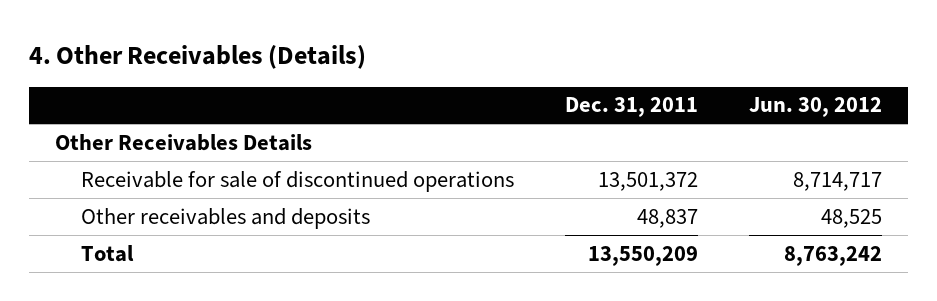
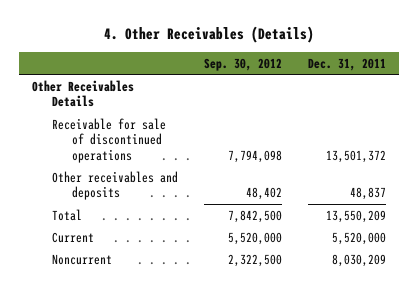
- | Dec. 31, 2011 | Jun. 30, 2012
+ | Sep. 30, 2012 | Dec. 31, 2011
+ Current | 5,520,000 | 5,520,000
+ Noncurrent | 2,322,500 | 8,030,209

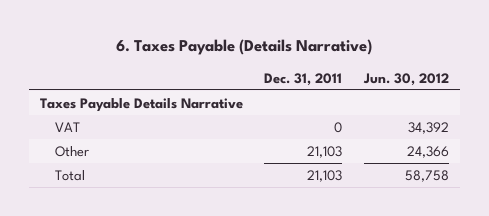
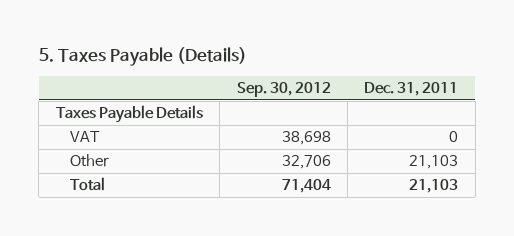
- 6. Taxes Payable (Details Narrative)
+ 5. Taxes Payable (Details)
- | Dec. 31, 2011 | Jun. 30, 2012
+ | Sep. 30, 2012 | Dec. 31, 2011
- Taxes Payable Details Narrative
+ Taxes Payable Details

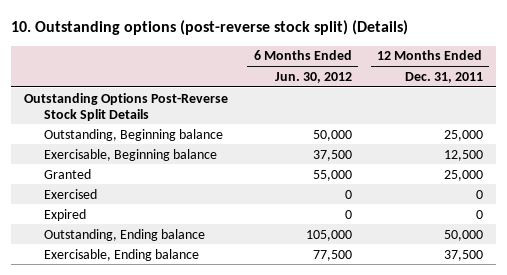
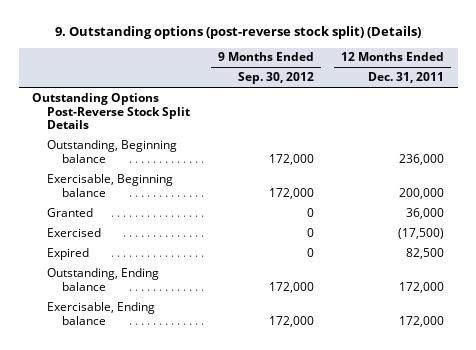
- 10. Outstanding options (post-reverse stock split) (Details)
+ 9. Outstanding options (post-reverse stock split) (Details)
- | 6 Months Ended Jun. 30, 2012 | 12 Months Ended Dec. 31, 2011
+ | 9 Months Ended Sep. 30, 2012 | 12 Months Ended Dec. 31, 2011
- Outstanding, Beginning balance | 50,000 | 25,000
- Exercisable, Beginning balance | 37,500 | 12,500
- Granted | 55,000 | 25,000
- Exercised | 0 | 0
- Expired | 0 | 0
- Outstanding, Ending balance | 105,000 | 50,000
- Exercisable, Ending balance | 77,500 | 37,500
+ Outstanding, Beginning balance | 172,000 | 236,000
+ Exercisable, Beginning balance | 172,000 | 200,000
+ Granted | 0 | 36,000
+ Exercised | 0 | (17,500)
+ Expired | 0 | 82,500
+ Outstanding, Ending balance | 172,000 | 172,000
+ Exercisable, Ending balance | 172,000 | 172,000

